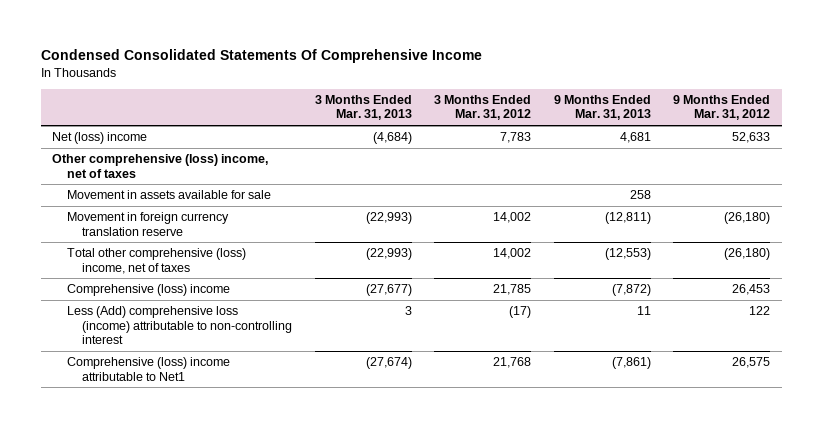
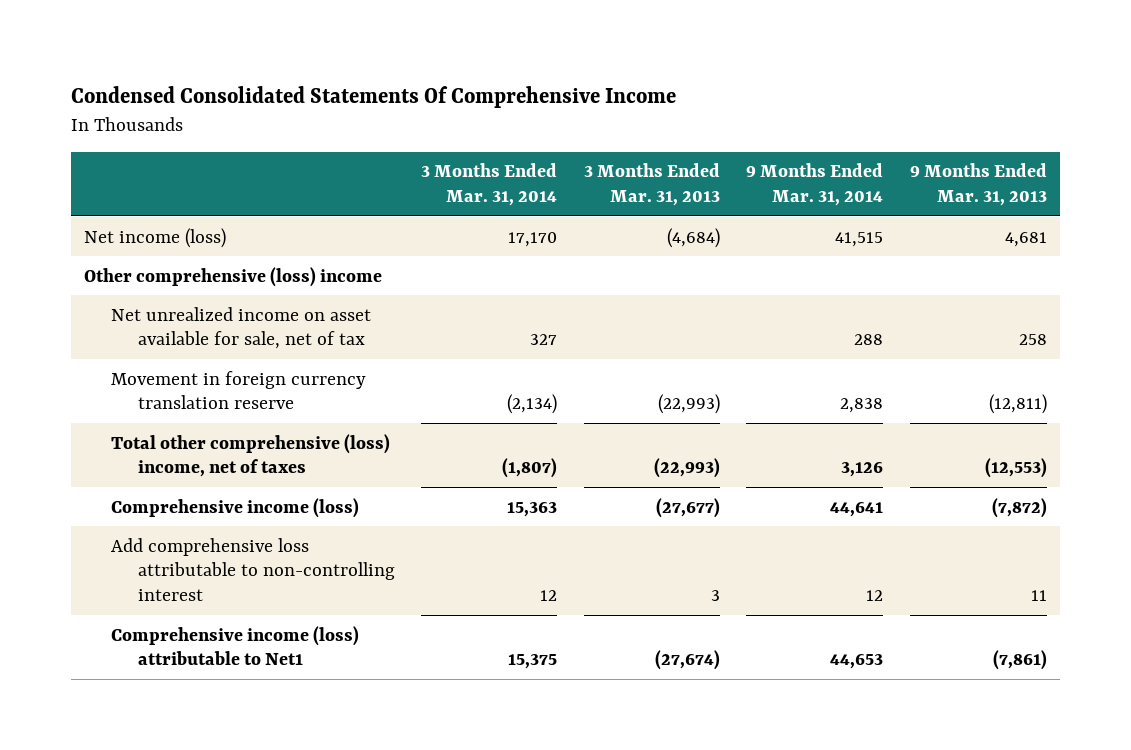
- | 3 Months Ended Mar. 31, 2013 | 3 Months Ended Mar. 31, 2012 | 9 Months Ended Mar. 31, 2013 | 9 Months Ended Mar. 31, 2012
+ | 3 Months Ended Mar. 31, 2014 | 3 Months Ended Mar. 31, 2013 | 9 Months Ended Mar. 31, 2014 | 9 Months Ended Mar. 31, 2013
- Net (loss) income | (4,684) | 7,783 | 4,681 | 52,633
- Other comprehensive (loss) income, net of taxes
- Movement in assets available for sale | | | 258 |
+ Net income (loss) | 17,170 | (4,684) | 41,515 | 4,681
+ Other comprehensive (loss) income
+ Net unrealized income on asset available for sale, net of tax | 327 | | 288 | 258
- Comprehensive (loss) income | (27,677) | 21,785 | (7,872) | 26,453
- Less (Add) comprehensive loss (income) attributable to non-controlling interest | 3 | (17) | 11 | 122
- Comprehensive (loss) income attributable to Net1 | (27,674) | 21,768 | (7,861) | 26,575
+ Comprehensive income (loss) | 15,363 | (27,677) | 44,641 | (7,872)
+ Add comprehensive loss attributable to non-controlling interest | 12 | 3 | 12 | 11
+ Comprehensive income (loss) attributable to Net1 | 15,375 | (27,674) | 44,653 | (7,861)

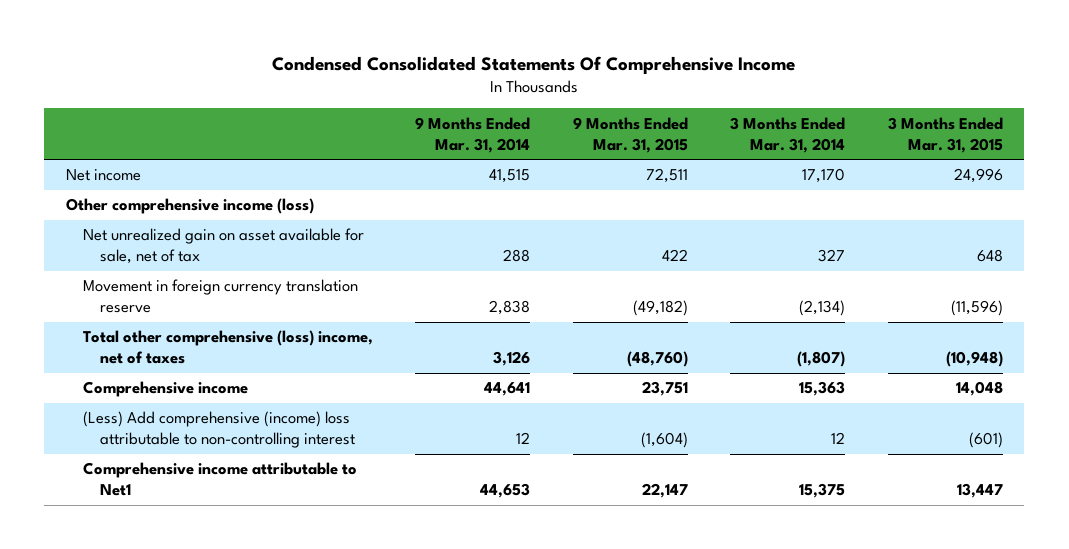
- | 3 Months Ended Mar. 31, 2014 | 3 Months Ended Mar. 31, 2013 | 9 Months Ended Mar. 31, 2014 | 9 Months Ended Mar. 31, 2013
+ | 9 Months Ended Mar. 31, 2014 | 9 Months Ended Mar. 31, 2015 | 3 Months Ended Mar. 31, 2014 | 3 Months Ended Mar. 31, 2015
- Net income (loss) | 17,170 | (4,684) | 41,515 | 4,681
- Other comprehensive (loss) income
- Net unrealized income on asset available for sale, net of tax | 327 | | 288 | 258
+ Net income | 41,515 | 72,511 | 17,170 | 24,996
+ Other comprehensive income (loss)
+ Net unrealized gain on asset available for sale, net of tax | 288 | 422 | 327 | 648
- Comprehensive income (loss) | 15,363 | (27,677) | 44,641 | (7,872)
- Add comprehensive loss attributable to non-controlling interest | 12 | 3 | 12 | 11
- Comprehensive income (loss) attributable to Net1 | 15,375 | (27,674) | 44,653 | (7,861)
+ Comprehensive income | 44,641 | 23,751 | 15,363 | 14,048
+ (Less) Add comprehensive (income) loss attributable to non-controlling interest | 12 | (1,604) | 12 | (601)
+ Comprehensive income attributable to Net1 | 44,653 | 22,147 | 15,375 | 13,447

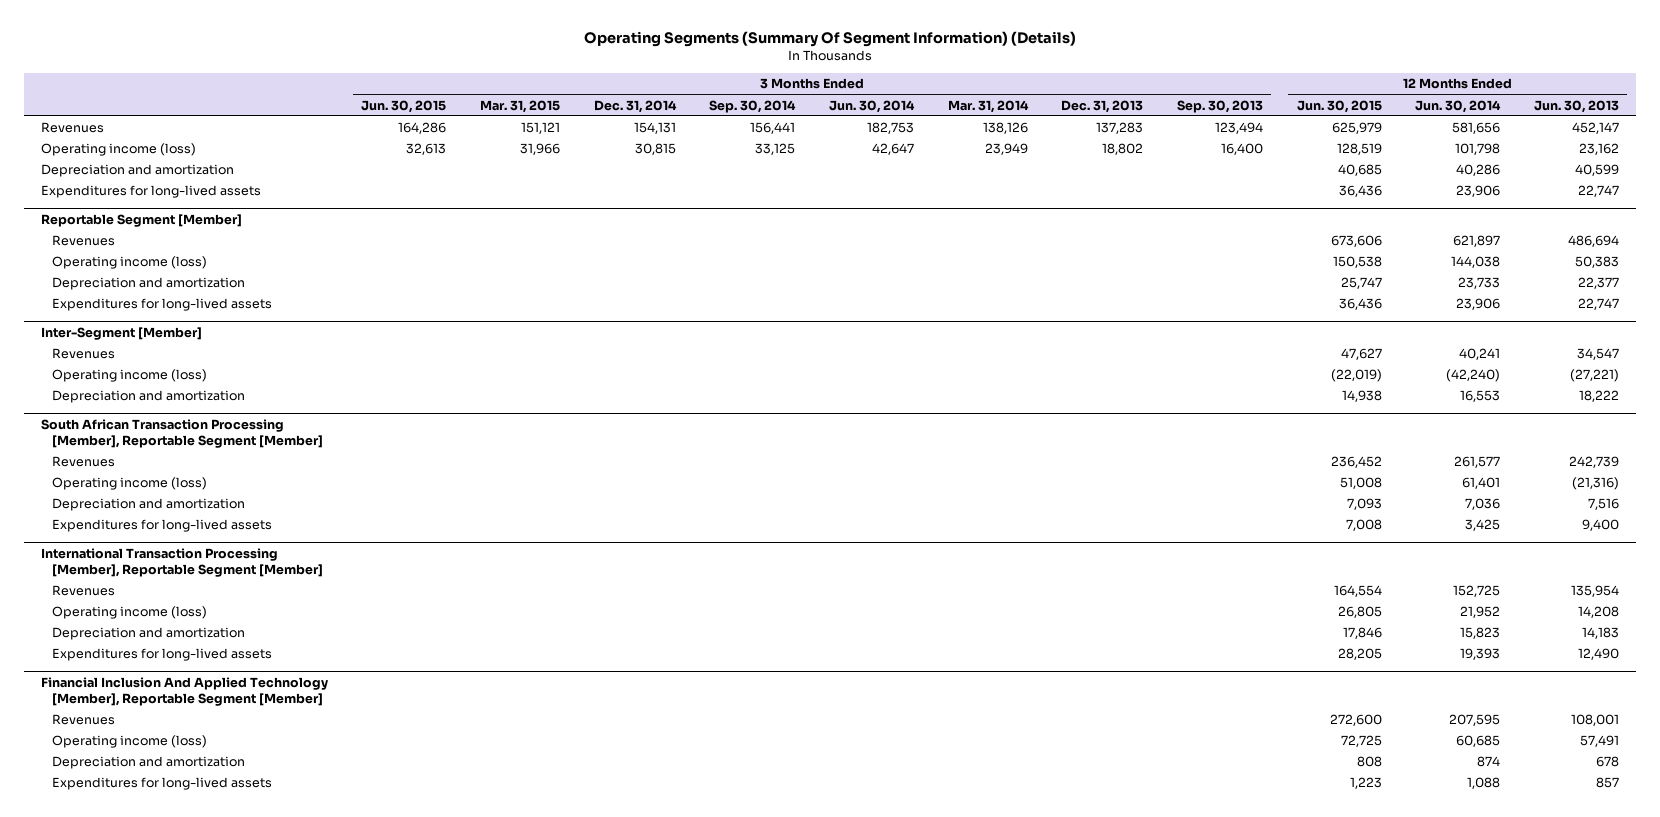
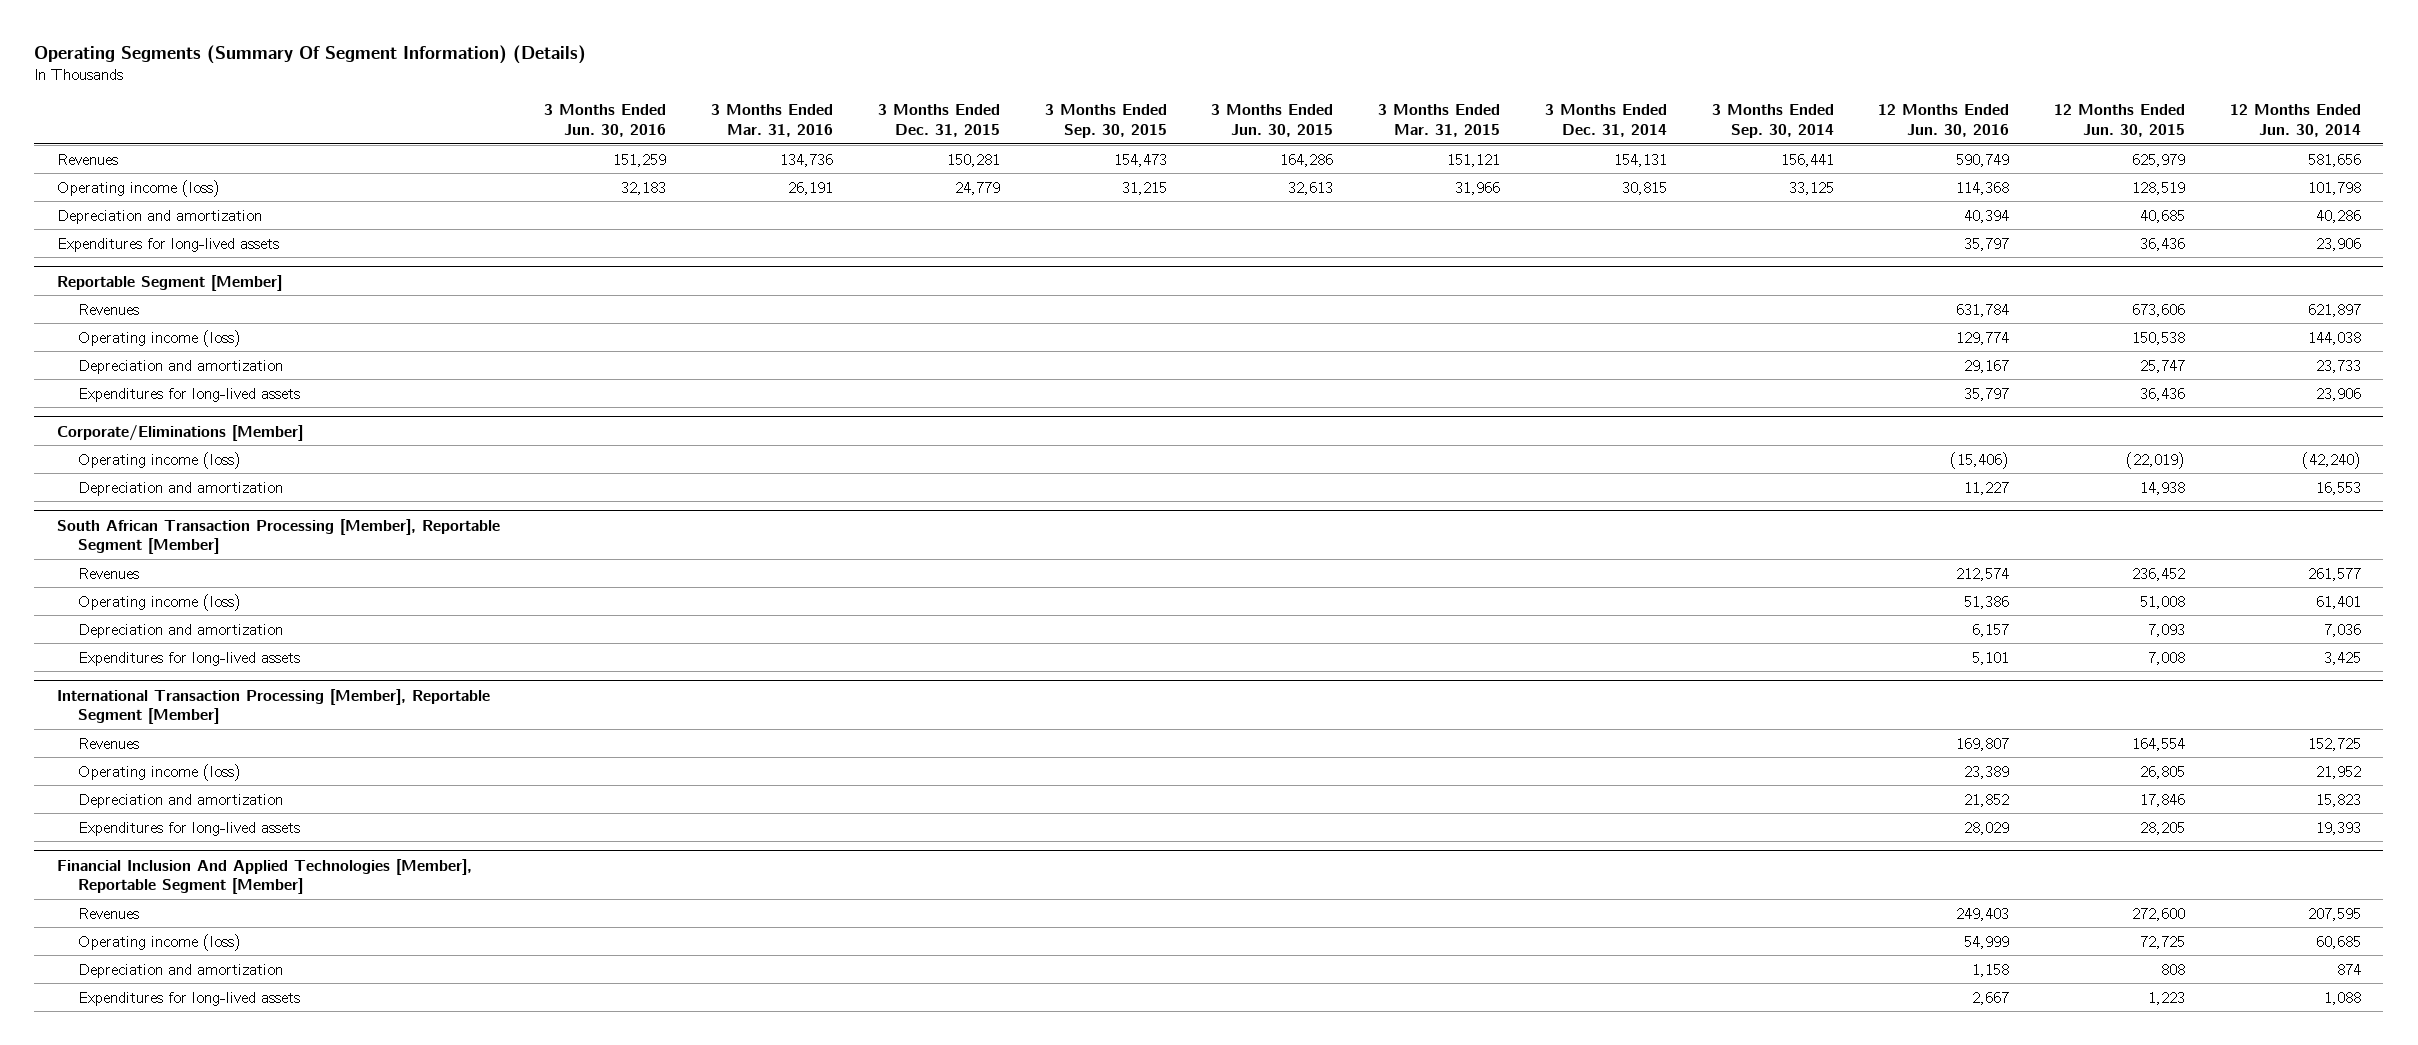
- | 3 Months Ended Jun. 30, 2015 | 3 Months Ended Mar. 31, 2015 | 3 Months Ended Dec. 31, 2014 | 3 Months Ended Sep. 30, 2014 | 3 Months Ended Jun. 30, 2014 | 3 Months Ended Mar. 31, 2014 | 3 Months Ended Dec. 31, 2013 | 3 Months Ended Sep. 30, 2013 | 12 Months Ended Jun. 30, 2015 | 12 Months Ended Jun. 30, 2014 | 12 Months Ended Jun. 30, 2013
+ | 3 Months Ended Jun. 30, 2016 | 3 Months Ended Mar. 31, 2016 | 3 Months Ended Dec. 31, 2015 | 3 Months Ended Sep. 30, 2015 | 3 Months Ended Jun. 30, 2015 | 3 Months Ended Mar. 31, 2015 | 3 Months Ended Dec. 31, 2014 | 3 Months Ended Sep. 30, 2014 | 12 Months Ended Jun. 30, 2016 | 12 Months Ended Jun. 30, 2015 | 12 Months Ended Jun. 30, 2014
- Inter-Segment [Member]
- Revenues | | | | | | | | | 47,627 | 40,241 | 34,547
+ Corporate/Eliminations [Member]
- Financial Inclusion And Applied Technology [Member], Reportable Segment [Member]
+ Financial Inclusion And Applied Technologies [Member], Reportable Segment [Member]

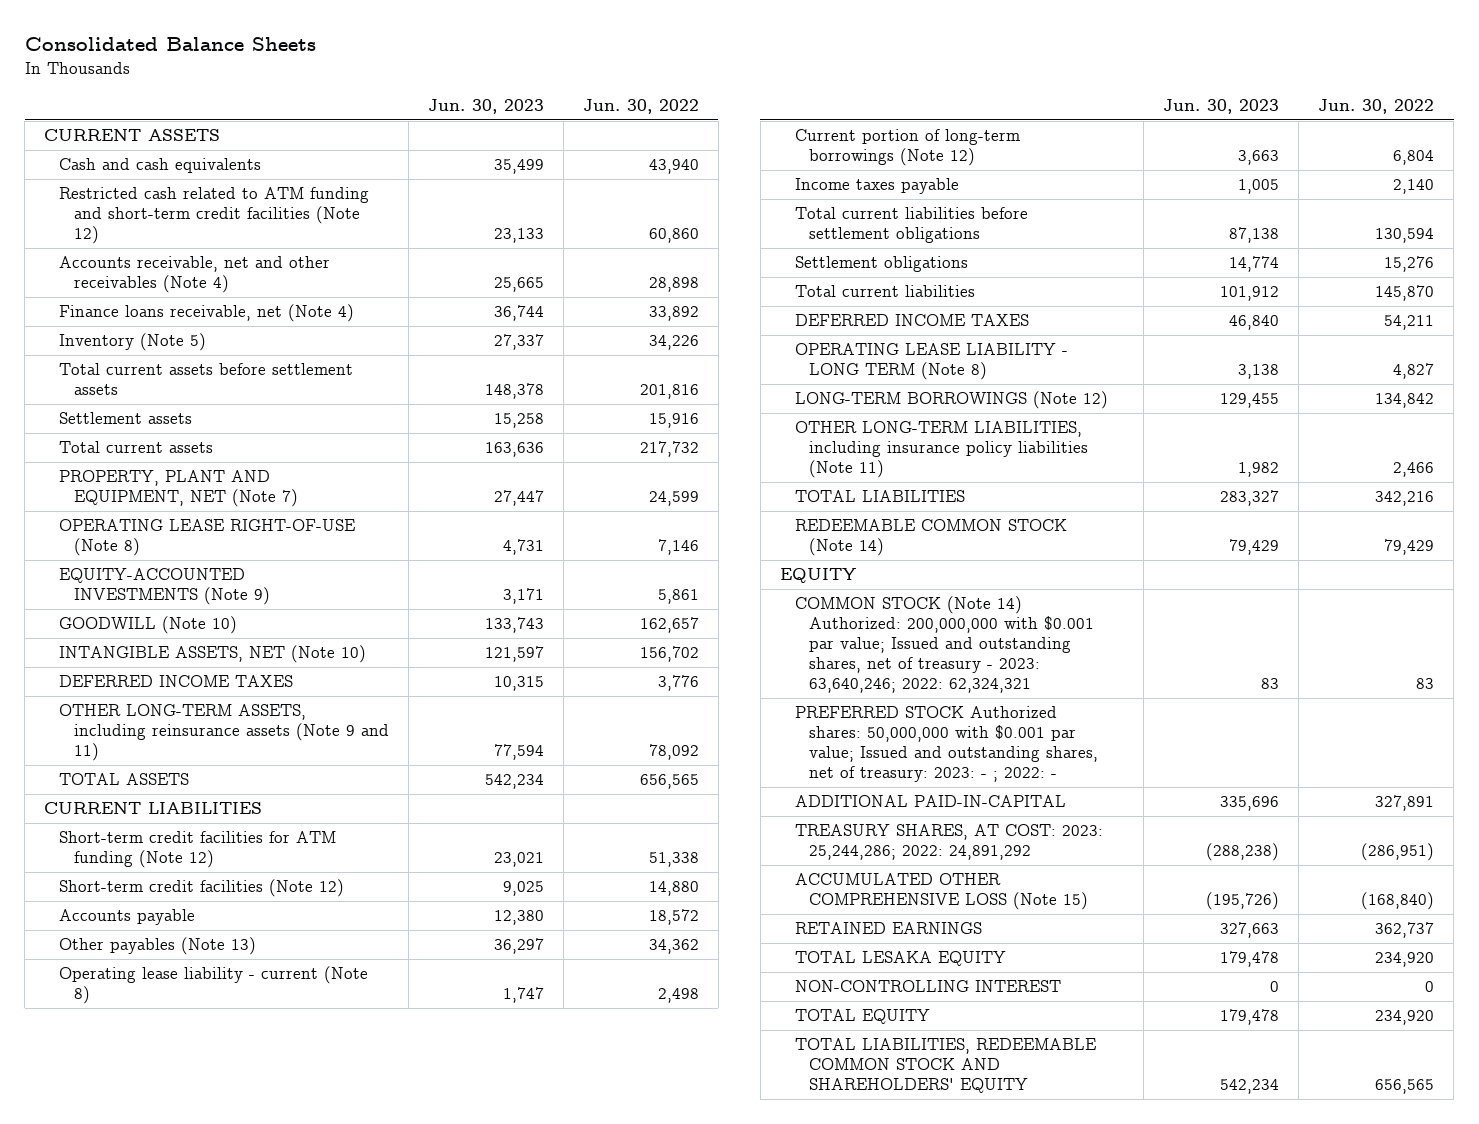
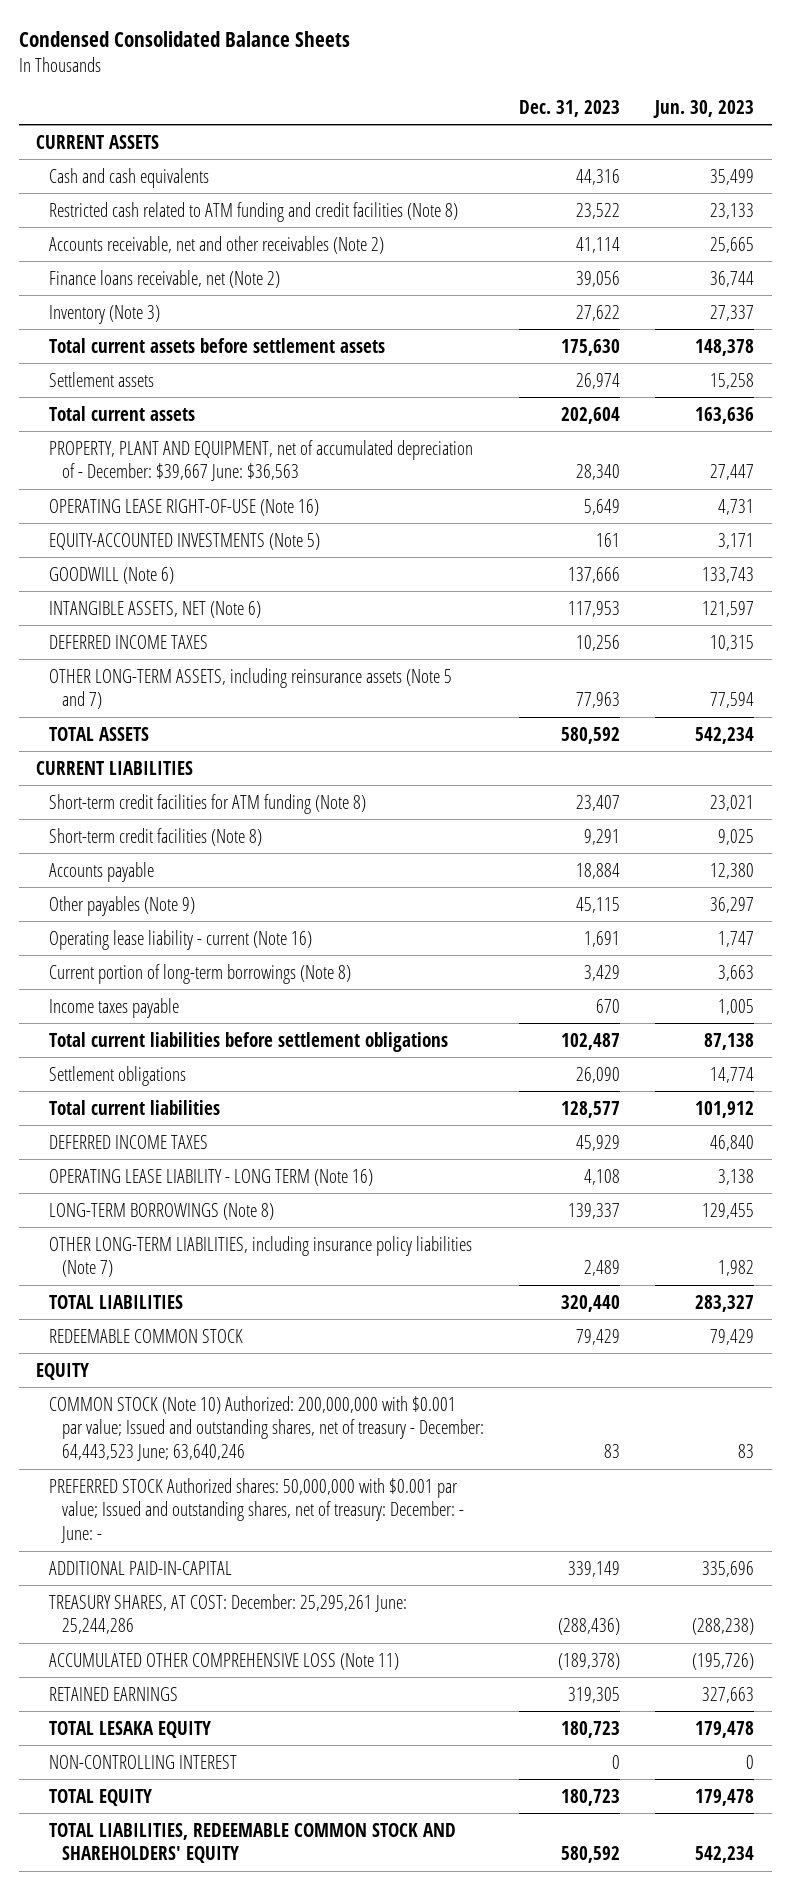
- Consolidated Balance Sheets
+ Condensed Consolidated Balance Sheets
- | Jun. 30, 2023 | Jun. 30, 2022
+ | Dec. 31, 2023 | Jun. 30, 2023
- Restricted cash related to ATM funding and short-term credit facilities (Note 12) | 23,133 | 60,860
- Accounts receivable, net and other receivables (Note 4) | 25,665 | 28,898
- Finance loans receivable, net (Note 4) | 36,744 | 33,892
- Inventory (Note 5) | 27,337 | 34,226
+ Restricted cash related to ATM funding and credit facilities (Note 8) | 23,522 | 23,133
+ Accounts receivable, net and other receivables (Note 2) | 41,114 | 25,665
+ Finance loans receivable, net (Note 2) | 39,056 | 36,744
+ Inventory (Note 3) | 27,622 | 27,337
- PROPERTY, PLANT AND EQUIPMENT, NET (Note 7) | 27,447 | 24,599
- OPERATING LEASE RIGHT-OF-USE (Note 8) | 4,731 | 7,146
- EQUITY-ACCOUNTED INVESTMENTS (Note 9) | 3,171 | 5,861
- GOODWILL (Note 10) | 133,743 | 162,657
- INTANGIBLE ASSETS, NET (Note 10) | 121,597 | 156,702
+ PROPERTY, PLANT AND EQUIPMENT, net of accumulated depreciation of - December: $39,667 June: $36,563 | 28,340 | 27,447
+ OPERATING LEASE RIGHT-OF-USE (Note 16) | 5,649 | 4,731
+ EQUITY-ACCOUNTED INVESTMENTS (Note 5) | 161 | 3,171
+ GOODWILL (Note 6) | 137,666 | 133,743
+ INTANGIBLE ASSETS, NET (Note 6) | 117,953 | 121,597
- OTHER LONG-TERM ASSETS, including reinsurance assets (Note 9 and 11) | 77,594 | 78,092
+ OTHER LONG-TERM ASSETS, including reinsurance assets (Note 5 and 7) | 77,963 | 77,594
- Short-term credit facilities for ATM funding (Note 12) | 23,021 | 51,338
- Short-term credit facilities (Note 12) | 9,025 | 14,880
+ Short-term credit facilities for ATM funding (Note 8) | 23,407 | 23,021
+ Short-term credit facilities (Note 8) | 9,291 | 9,025
- Other payables (Note 13) | 36,297 | 34,362
- Operating lease liability - current (Note 8) | 1,747 | 2,498
- Current portion of long-term borrowings (Note 12) | 3,663 | 6,804
+ Other payables (Note 9) | 45,115 | 36,297
+ Operating lease liability - current (Note 16) | 1,691 | 1,747
+ Current portion of long-term borrowings (Note 8) | 3,429 | 3,663
- OPERATING LEASE LIABILITY - LONG TERM (Note 8) | 3,138 | 4,827
- LONG-TERM BORROWINGS (Note 12) | 129,455 | 134,842
- OTHER LONG-TERM LIABILITIES, including insurance policy liabilities (Note 11) | 1,982 | 2,466
+ OPERATING LEASE LIABILITY - LONG TERM (Note 16) | 4,108 | 3,138
+ LONG-TERM BORROWINGS (Note 8) | 139,337 | 129,455
+ OTHER LONG-TERM LIABILITIES, including insurance policy liabilities (Note 7) | 2,489 | 1,982
- REDEEMABLE COMMON STOCK (Note 14) | 79,429 | 79,429
+ REDEEMABLE COMMON STOCK | 79,429 | 79,429
- COMMON STOCK (Note 14) Authorized: 200,000,000 with $0.001 par value; Issued and outstanding shares, net of treasury - 2023: 63,640,246; 2022: 62,324,321 | 83 | 83
- PREFERRED STOCK Authorized shares: 50,000,000 with $0.001 par value; Issued and outstanding shares, net of treasury: 2023: - ; 2022: -
+ COMMON STOCK (Note 10) Authorized: 200,000,000 with $0.001 par value; Issued and outstanding shares, net of treasury - December: 64,443,523 June; 63,640,246 | 83 | 83
+ PREFERRED STOCK Authorized shares: 50,000,000 with $0.001 par value; Issued and outstanding shares, net of treasury: December: - June: -
- TREASURY SHARES, AT COST: 2023: 25,244,286; 2022: 24,891,292 | (288,238) | (286,951)
- ACCUMULATED OTHER COMPREHENSIVE LOSS (Note 15) | (195,726) | (168,840)
+ TREASURY SHARES, AT COST: December: 25,295,261 June: 25,244,286 | (288,436) | (288,238)
+ ACCUMULATED OTHER COMPREHENSIVE LOSS (Note 11) | (189,378) | (195,726)

